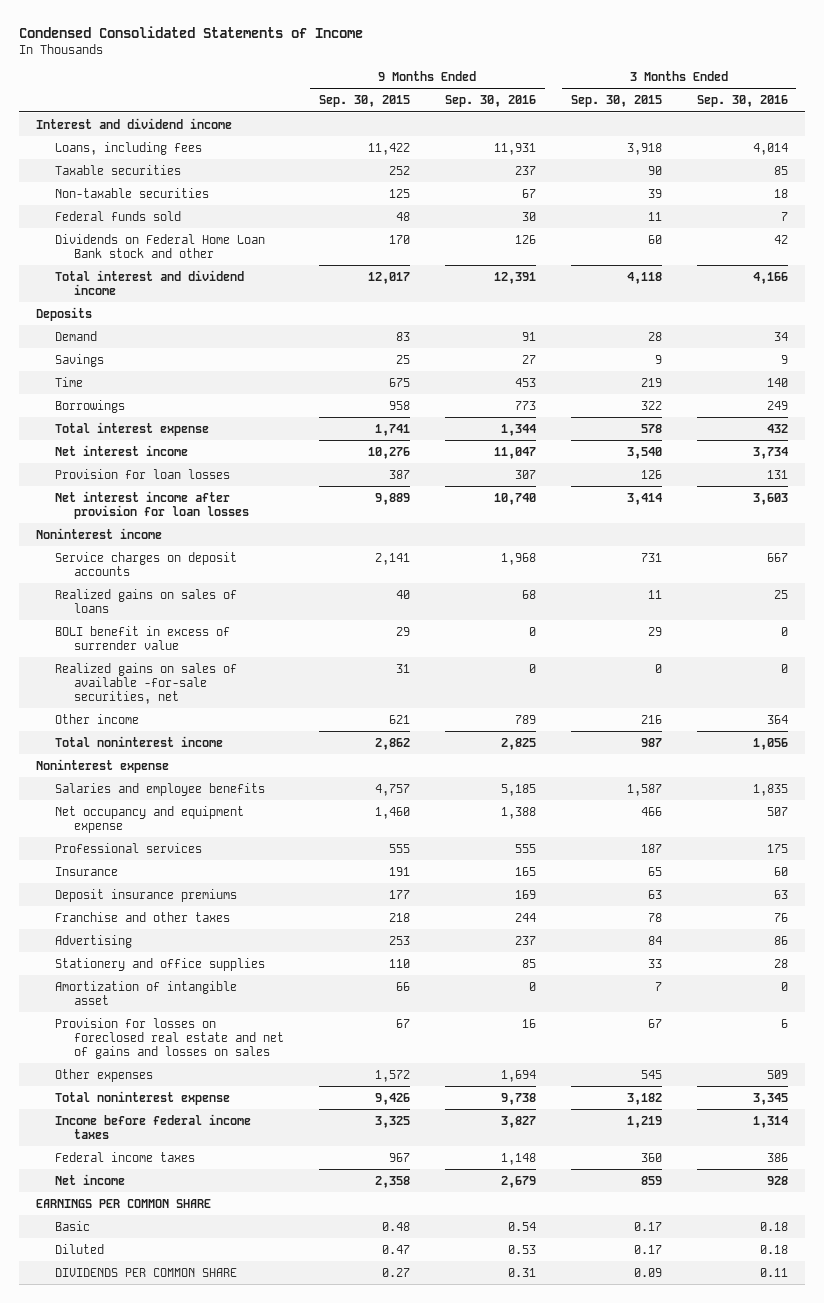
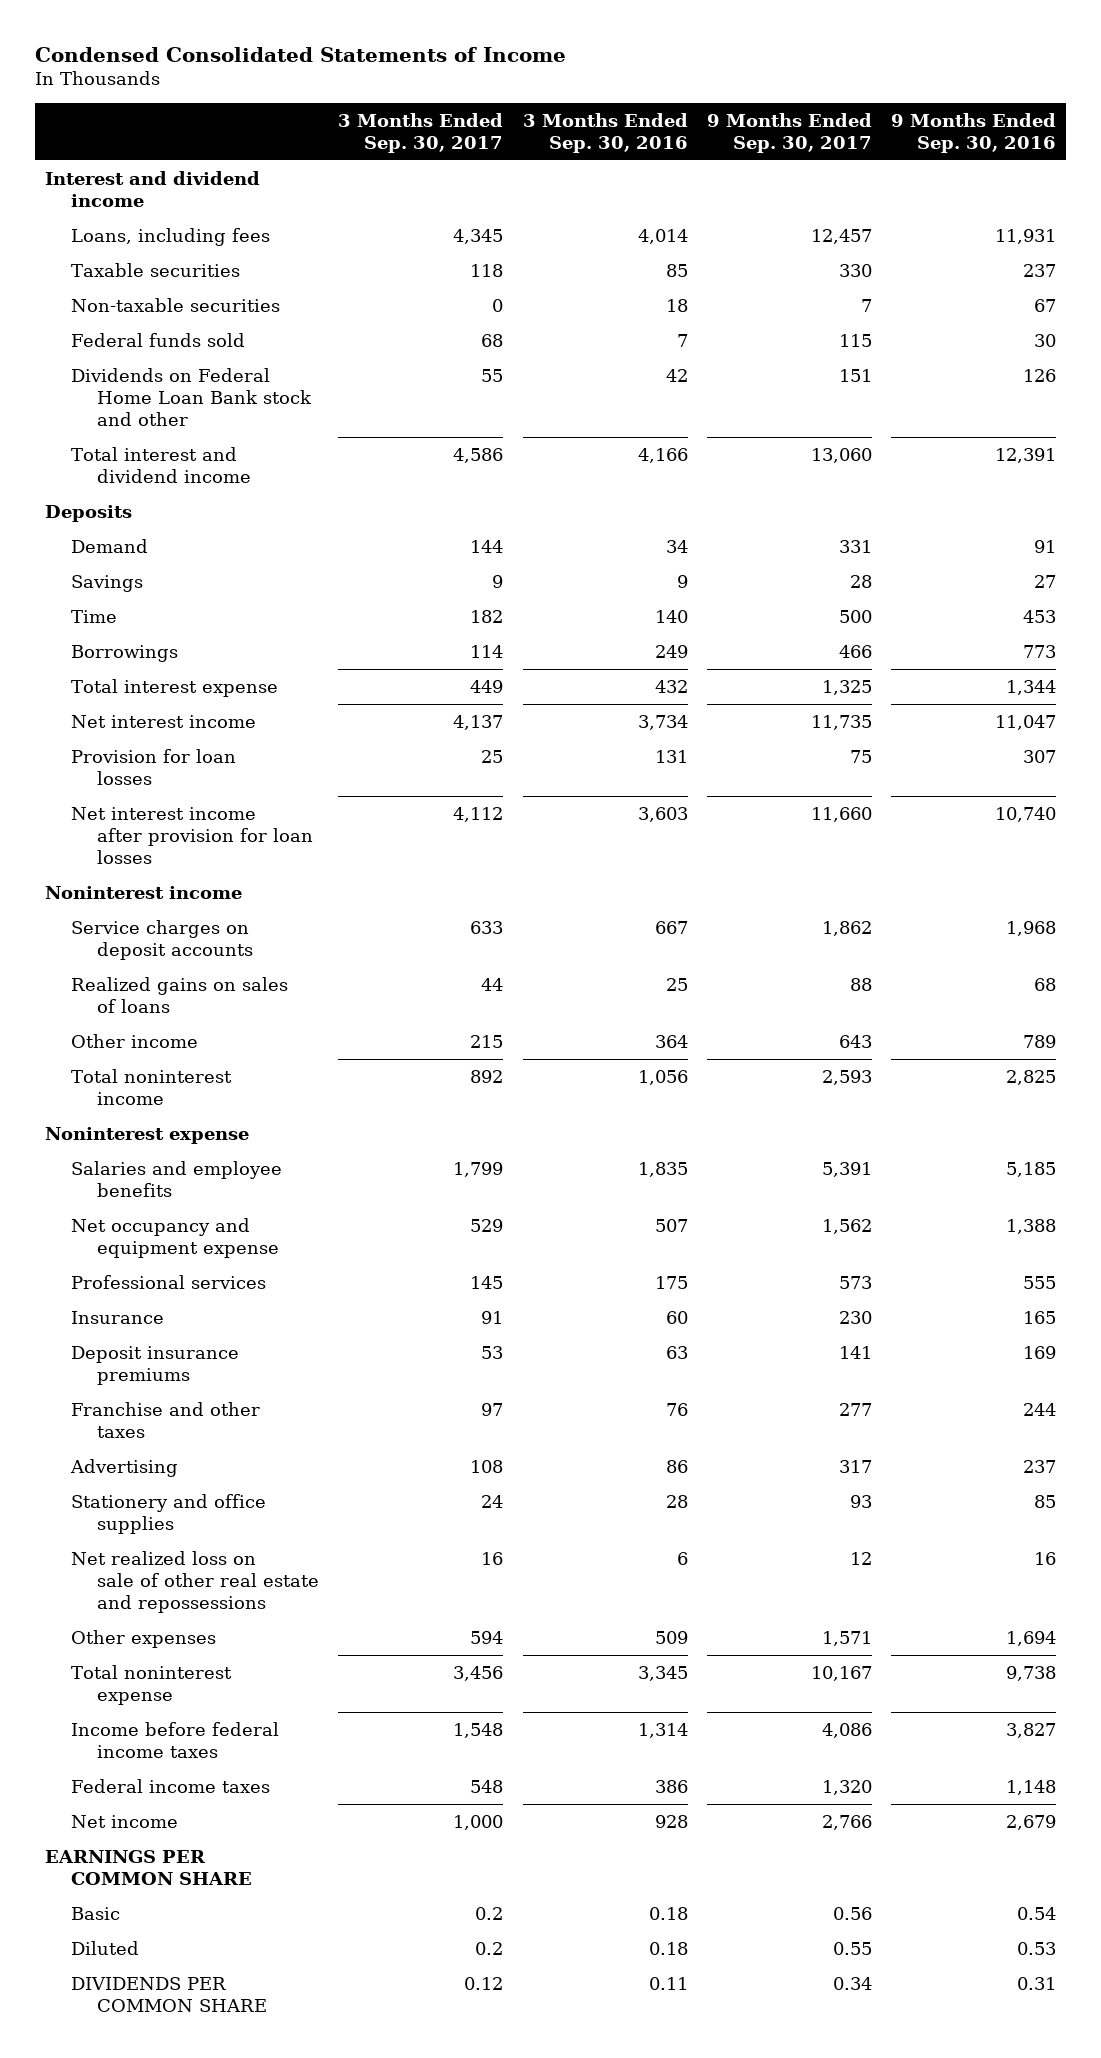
- | 9 Months Ended Sep. 30, 2015 | 9 Months Ended Sep. 30, 2016 | 3 Months Ended Sep. 30, 2015 | 3 Months Ended Sep. 30, 2016
+ | 3 Months Ended Sep. 30, 2017 | 3 Months Ended Sep. 30, 2016 | 9 Months Ended Sep. 30, 2017 | 9 Months Ended Sep. 30, 2016
- BOLI benefit in excess of surrender value | 29 | 0 | 29 | 0
- Realized gains on sales of available -for-sale securities, net | 31 | 0 | 0 | 0
- Amortization of intangible asset | 66 | 0 | 7 | 0
- Provision for losses on foreclosed real estate and net of gains and losses on sales | 67 | 16 | 67 | 6
+ Net realized loss on sale of other real estate and repossessions | 16 | 6 | 12 | 16

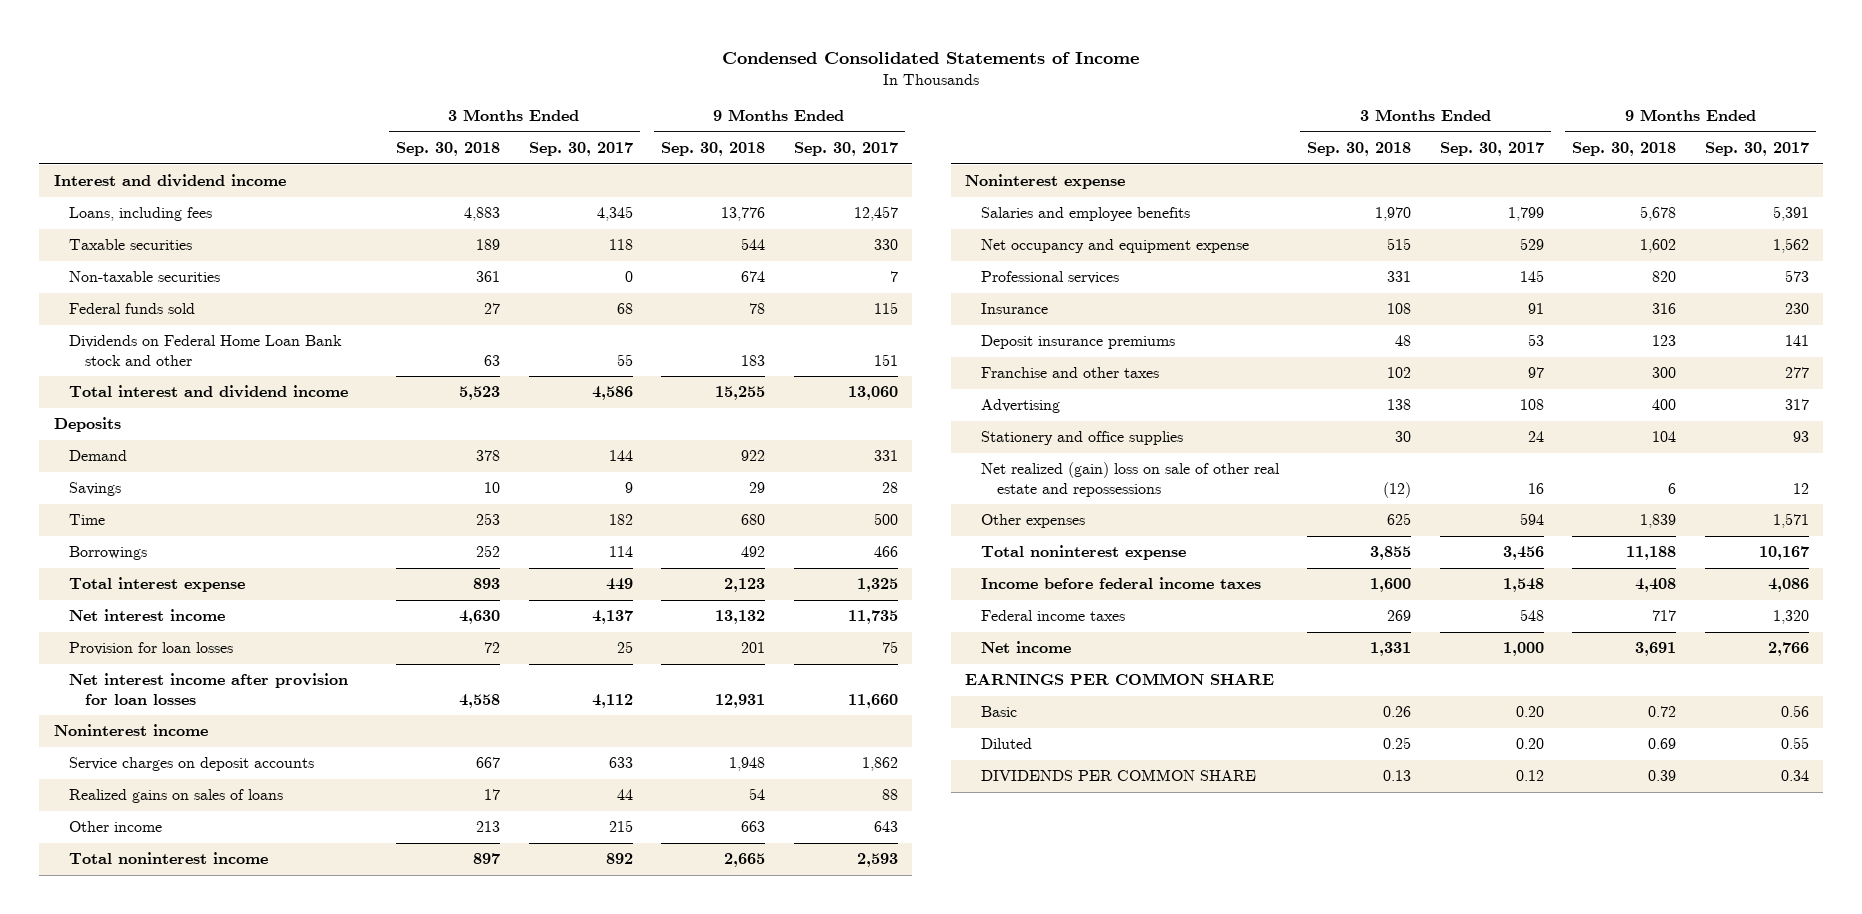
- | 3 Months Ended Sep. 30, 2017 | 3 Months Ended Sep. 30, 2016 | 9 Months Ended Sep. 30, 2017 | 9 Months Ended Sep. 30, 2016
+ | 3 Months Ended Sep. 30, 2018 | 3 Months Ended Sep. 30, 2017 | 9 Months Ended Sep. 30, 2018 | 9 Months Ended Sep. 30, 2017
- Net realized loss on sale of other real estate and repossessions | 16 | 6 | 12 | 16
+ Net realized (gain) loss on sale of other real estate and repossessions | (12) | 16 | 6 | 12
- Basic | 0.2 | 0.18 | 0.56 | 0.54
- Diluted | 0.2 | 0.18 | 0.55 | 0.53
+ Basic | 0.26 | 0.20 | 0.72 | 0.56
+ Diluted | 0.25 | 0.20 | 0.69 | 0.55

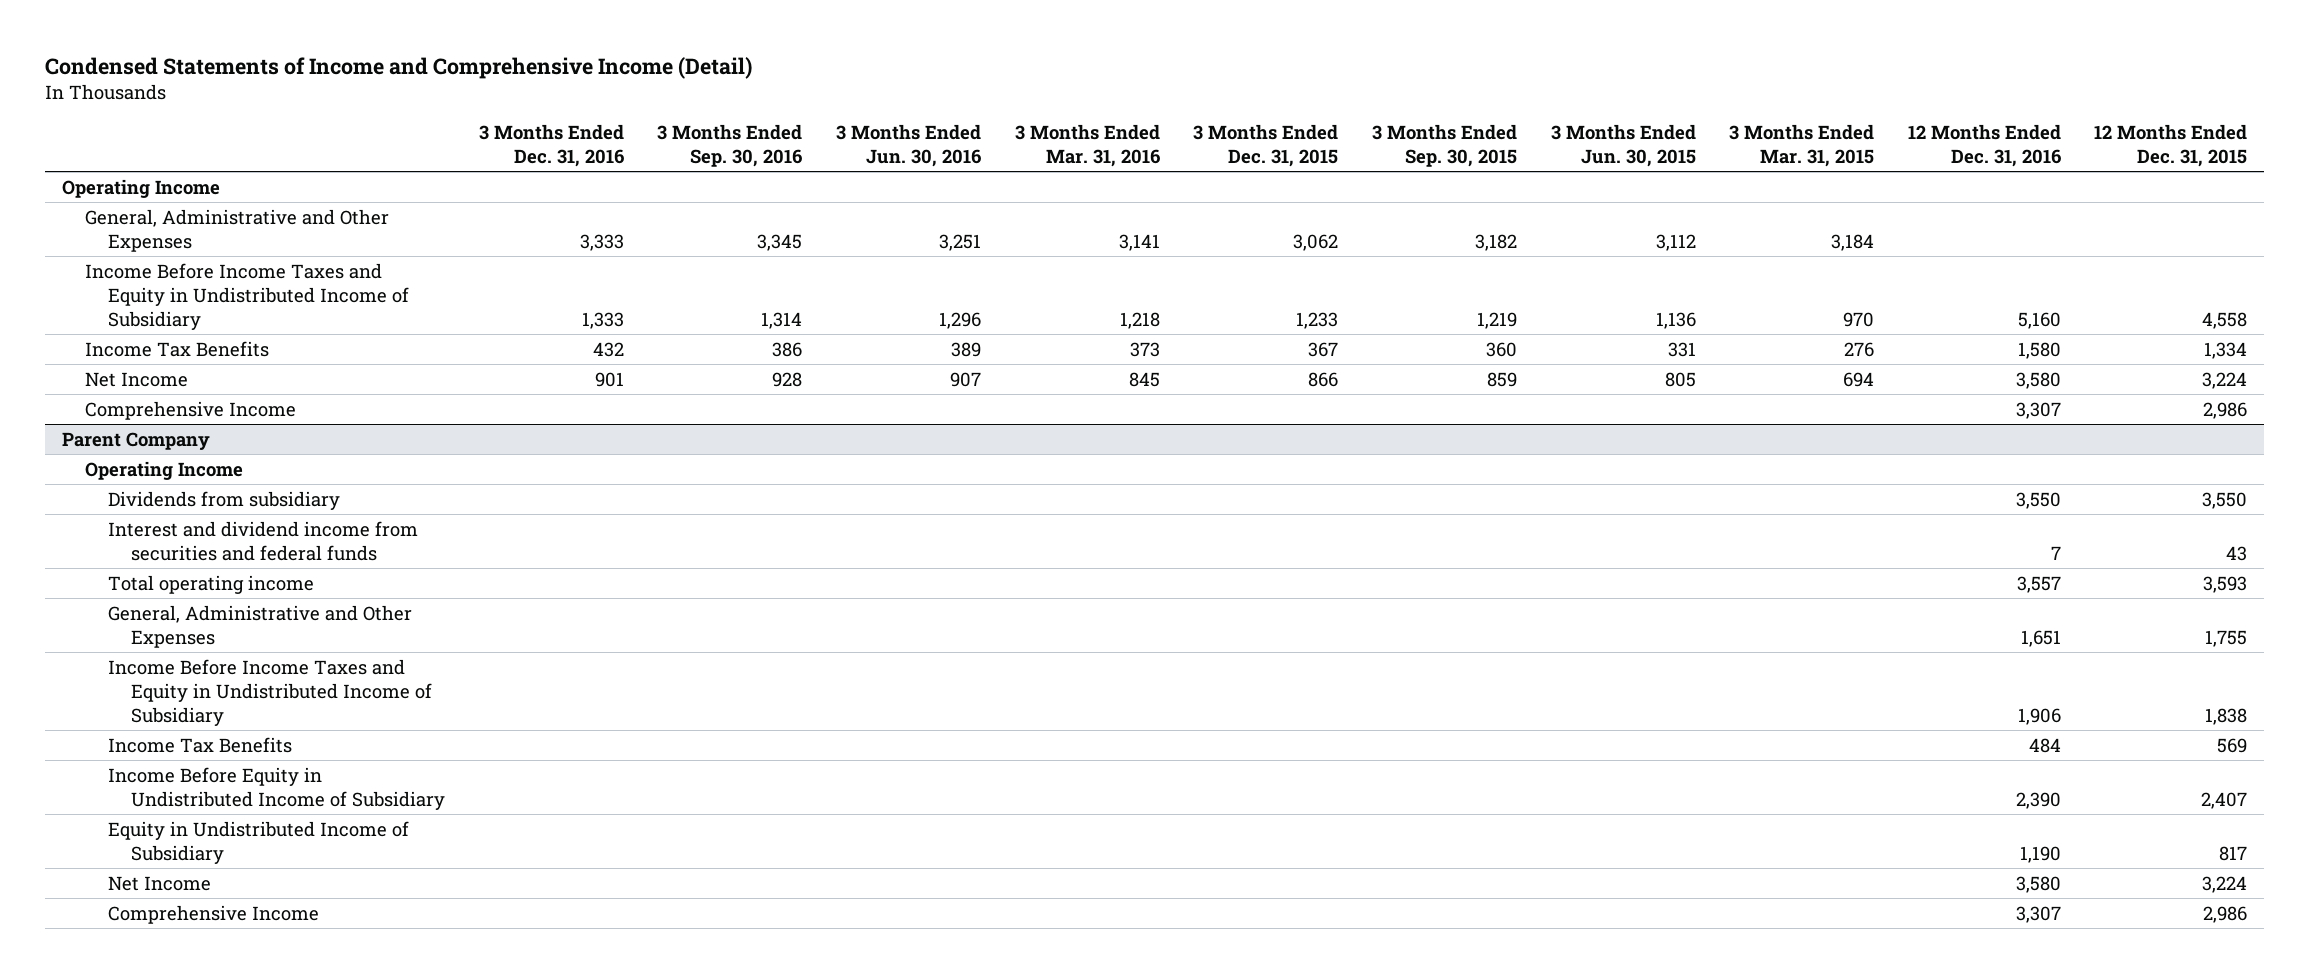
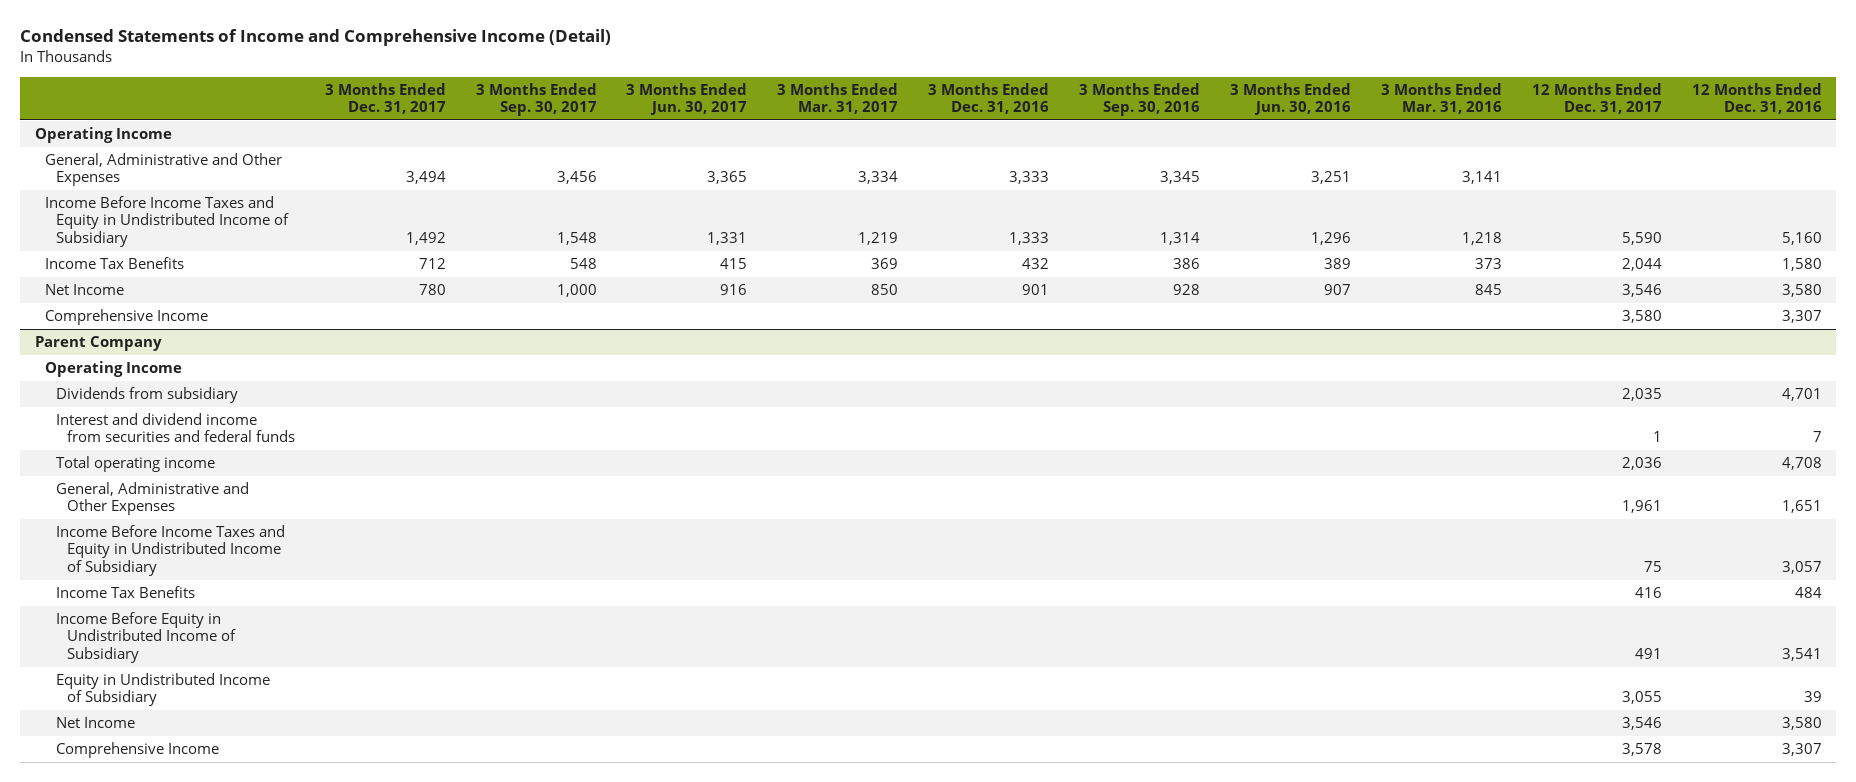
- | 3 Months Ended Dec. 31, 2016 | 3 Months Ended Sep. 30, 2016 | 3 Months Ended Jun. 30, 2016 | 3 Months Ended Mar. 31, 2016 | 3 Months Ended Dec. 31, 2015 | 3 Months Ended Sep. 30, 2015 | 3 Months Ended Jun. 30, 2015 | 3 Months Ended Mar. 31, 2015 | 12 Months Ended Dec. 31, 2016 | 12 Months Ended Dec. 31, 2015
+ | 3 Months Ended Dec. 31, 2017 | 3 Months Ended Sep. 30, 2017 | 3 Months Ended Jun. 30, 2017 | 3 Months Ended Mar. 31, 2017 | 3 Months Ended Dec. 31, 2016 | 3 Months Ended Sep. 30, 2016 | 3 Months Ended Jun. 30, 2016 | 3 Months Ended Mar. 31, 2016 | 12 Months Ended Dec. 31, 2017 | 12 Months Ended Dec. 31, 2016
@ Parent Company
- Dividends from subsidiary | | | | | | | | | 3,550 | 3,550
+ Dividends from subsidiary | | | | | | | | | 2,035 | 4,701
- Total operating income | | | | | | | | | 3,557 | 3,593
+ Total operating income | | | | | | | | | 2,036 | 4,708
- Income Before Income Taxes and Equity in Undistributed Income of Subsidiary | | | | | | | | | 1,906 | 1,838
+ Income Before Income Taxes and Equity in Undistributed Income of Subsidiary | | | | | | | | | 75 | 3,057
- Income Before Equity in Undistributed Income of Subsidiary | | | | | | | | | 2,390 | 2,407
- Equity in Undistributed Income of Subsidiary | | | | | | | | | 1,190 | 817
+ Income Before Equity in Undistributed Income of Subsidiary | | | | | | | | | 491 | 3,541
+ Equity in Undistributed Income of Subsidiary | | | | | | | | | 3,055 | 39

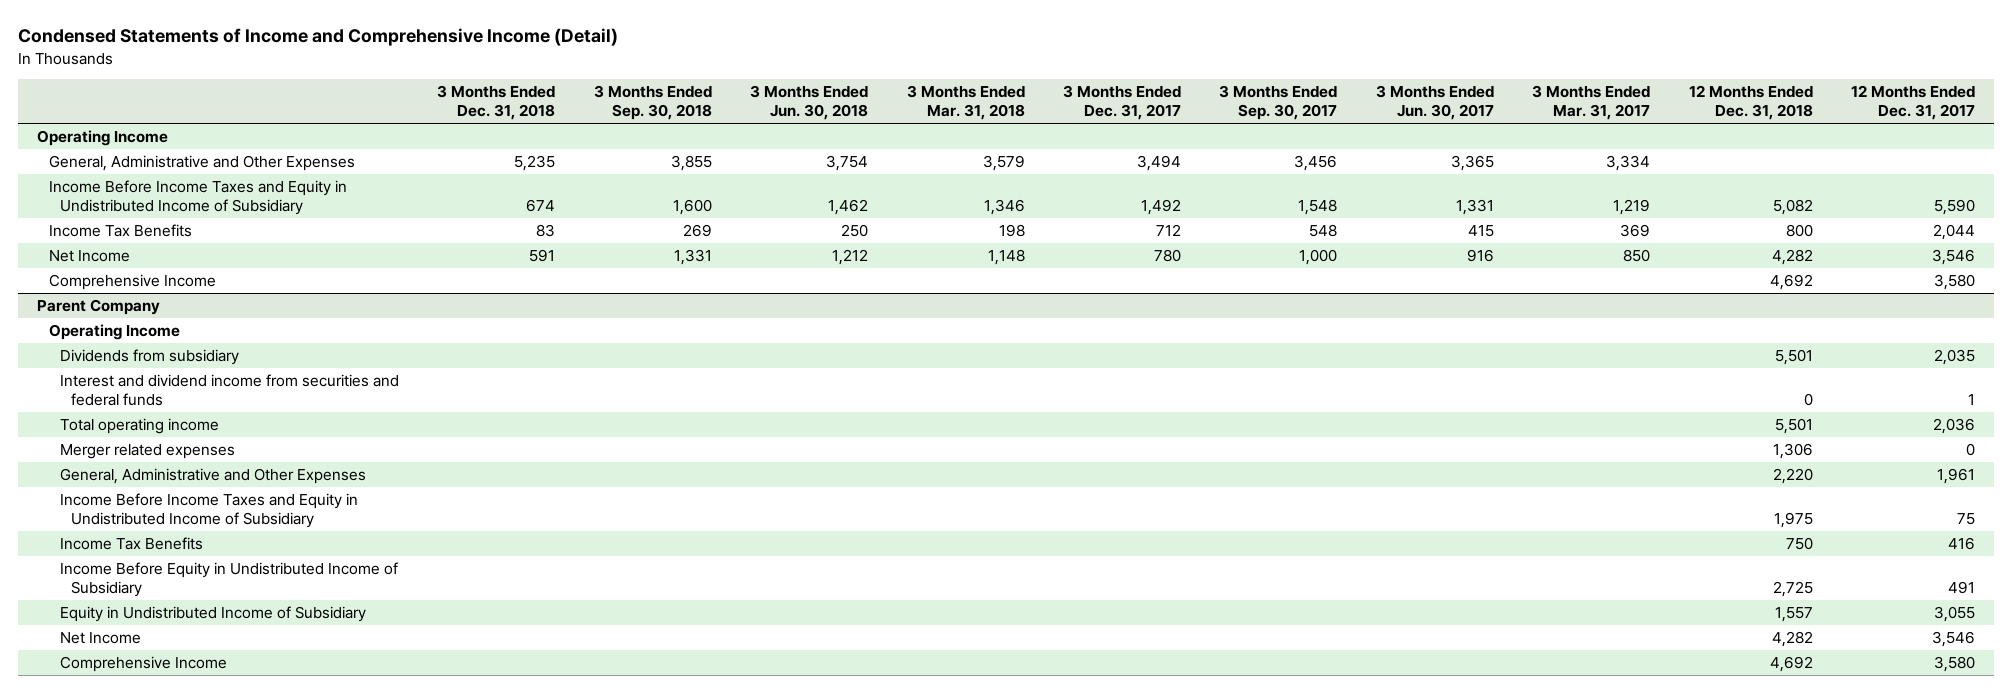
- | 3 Months Ended Dec. 31, 2017 | 3 Months Ended Sep. 30, 2017 | 3 Months Ended Jun. 30, 2017 | 3 Months Ended Mar. 31, 2017 | 3 Months Ended Dec. 31, 2016 | 3 Months Ended Sep. 30, 2016 | 3 Months Ended Jun. 30, 2016 | 3 Months Ended Mar. 31, 2016 | 12 Months Ended Dec. 31, 2017 | 12 Months Ended Dec. 31, 2016
+ | 3 Months Ended Dec. 31, 2018 | 3 Months Ended Sep. 30, 2018 | 3 Months Ended Jun. 30, 2018 | 3 Months Ended Mar. 31, 2018 | 3 Months Ended Dec. 31, 2017 | 3 Months Ended Sep. 30, 2017 | 3 Months Ended Jun. 30, 2017 | 3 Months Ended Mar. 31, 2017 | 12 Months Ended Dec. 31, 2018 | 12 Months Ended Dec. 31, 2017
@ Parent Company
+ Merger related expenses | | | | | | | | | 1,306 | 0
- Comprehensive Income | | | | | | | | | 3,578 | 3,307
+ Comprehensive Income | | | | | | | | | 4,692 | 3,580

